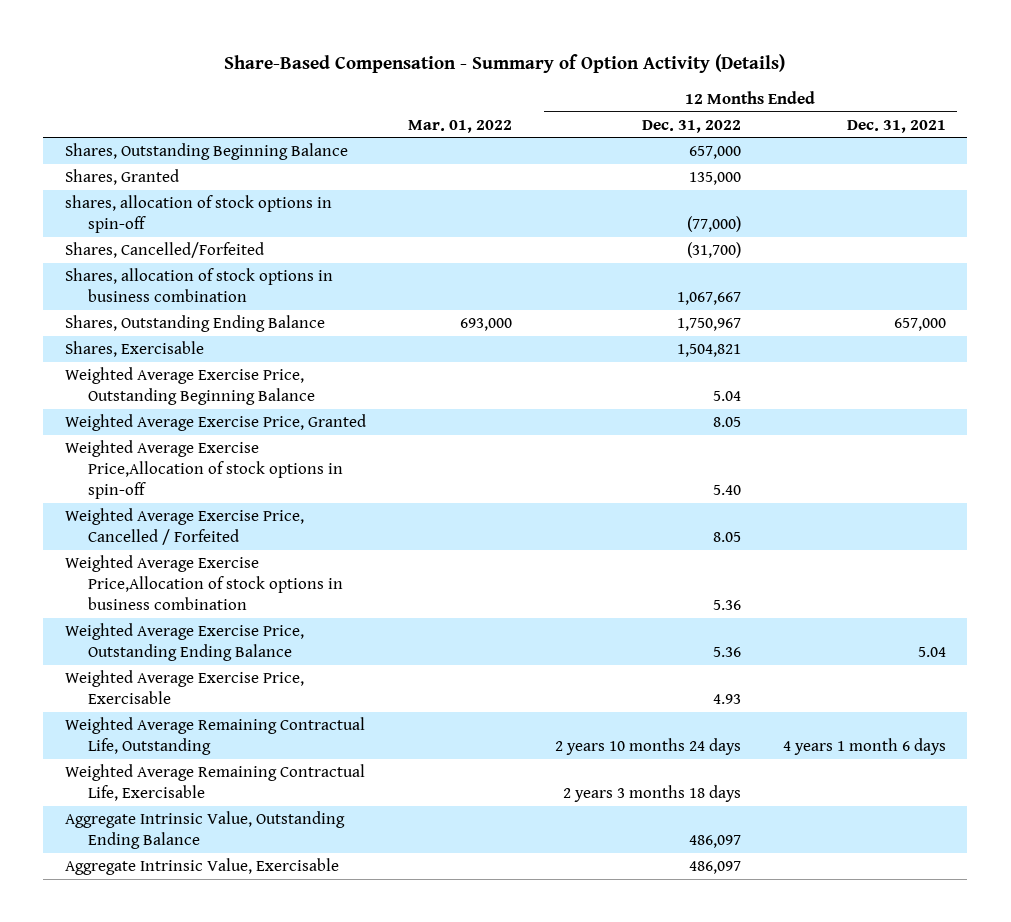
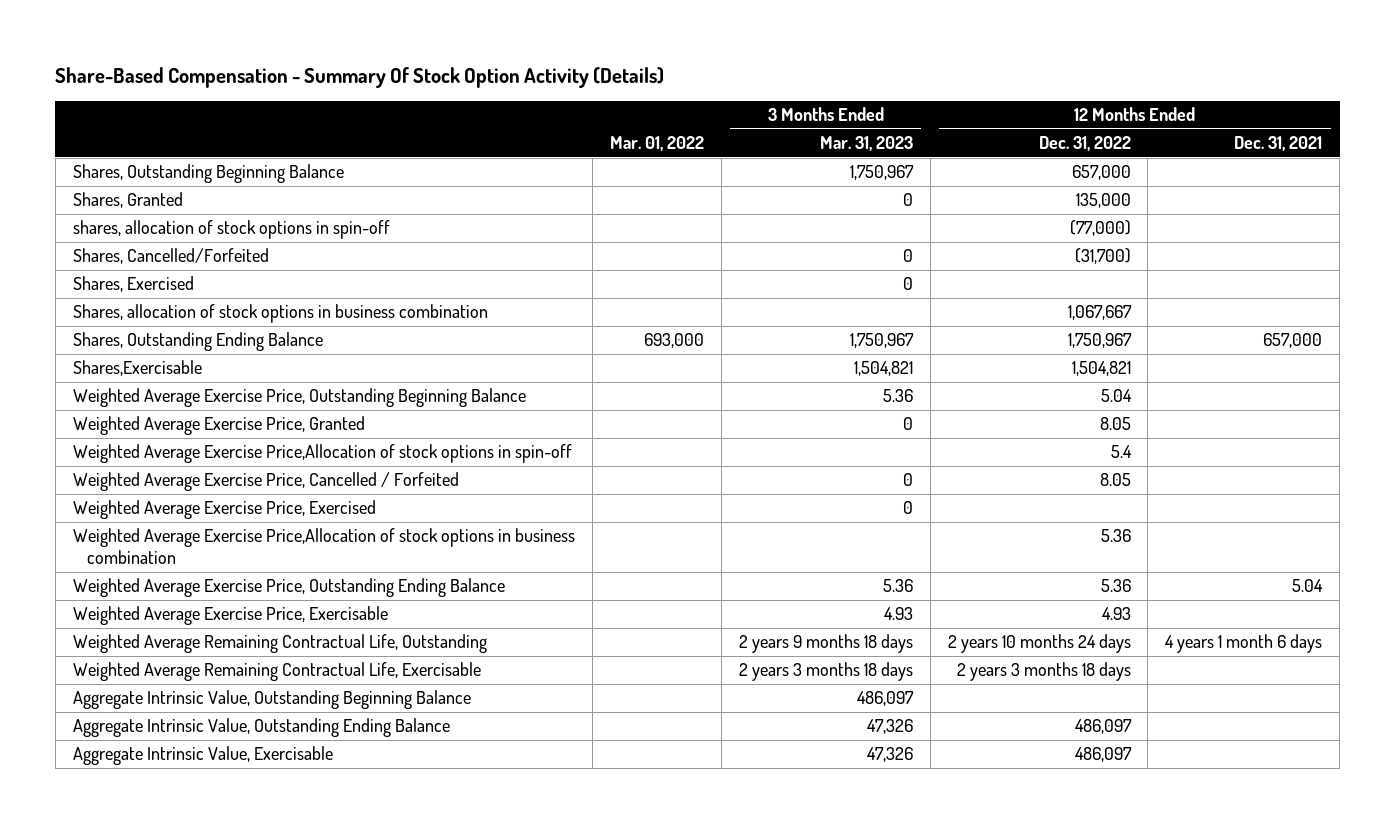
- Share-Based Compensation - Summary of Option Activity (Details)
+ Share-Based Compensation - Summary Of Stock Option Activity (Details)
- | Mar. 01, 2022 | 12 Months Ended Dec. 31, 2022 | 12 Months Ended Dec. 31, 2021
+ | Mar. 01, 2022 | 3 Months Ended Mar. 31, 2023 | 12 Months Ended Dec. 31, 2022 | 12 Months Ended Dec. 31, 2021
+ Shares, Exercised | | 0 | |
- Shares, Exercisable | | 1,504,821 |
+ Shares,Exercisable | | 1,504,821 | 1,504,821 |
- Weighted Average Exercise Price,Allocation of stock options in spin-off | | 5.40 |
+ Weighted Average Exercise Price,Allocation of stock options in spin-off | | | 5.4 |
+ Weighted Average Exercise Price, Exercised | | 0 | |
+ Aggregate Intrinsic Value, Outstanding Beginning Balance | | 486,097 | |

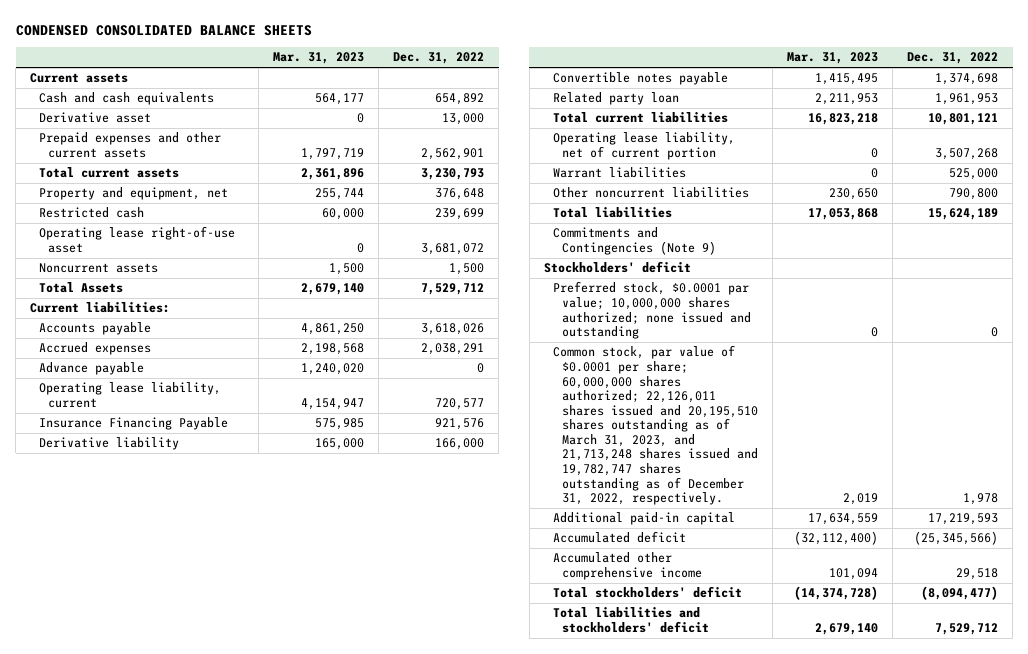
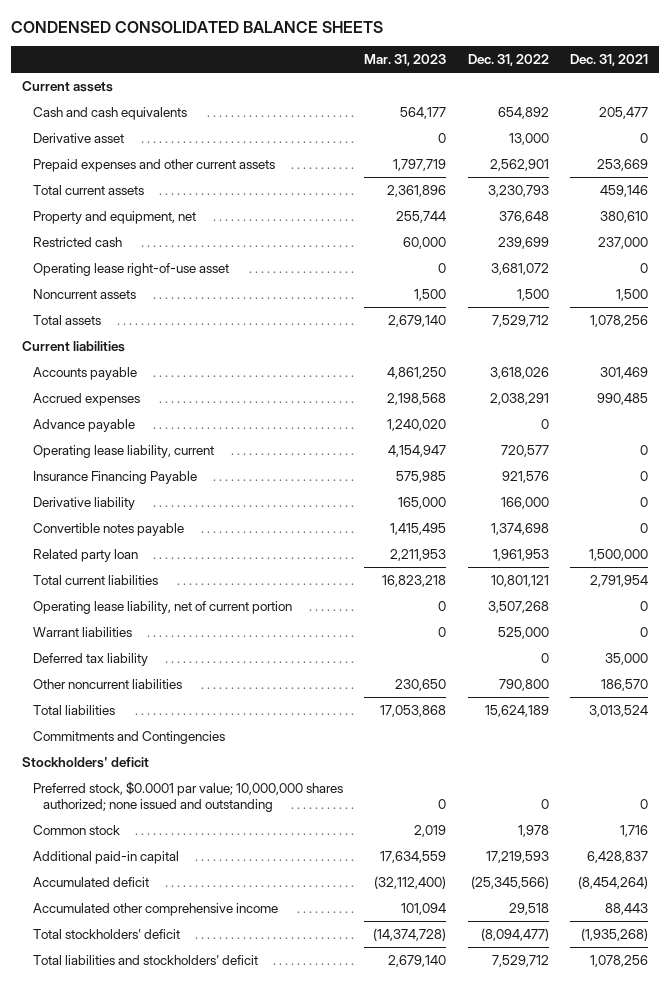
- | Mar. 31, 2023 | Dec. 31, 2022
+ | Mar. 31, 2023 | Dec. 31, 2022 | Dec. 31, 2021
- Total Assets | 2,679,140 | 7,529,712
- Current liabilities:
+ Total assets | 2,679,140 | 7,529,712 | 1,078,256
+ Current liabilities
+ Deferred tax liability | | 0 | 35,000
- Commitments and Contingencies (Note 9)
+ Commitments and Contingencies
- Common stock, par value of $0.0001 per share; 60,000,000 shares authorized; 22,126,011 shares issued and 20,195,510 shares outstanding as of March 31, 2023, and 21,713,248 shares issued and 19,782,747 shares outstanding as of December 31, 2022, respectively. | 2,019 | 1,978
+ Common stock | 2,019 | 1,978 | 1,716

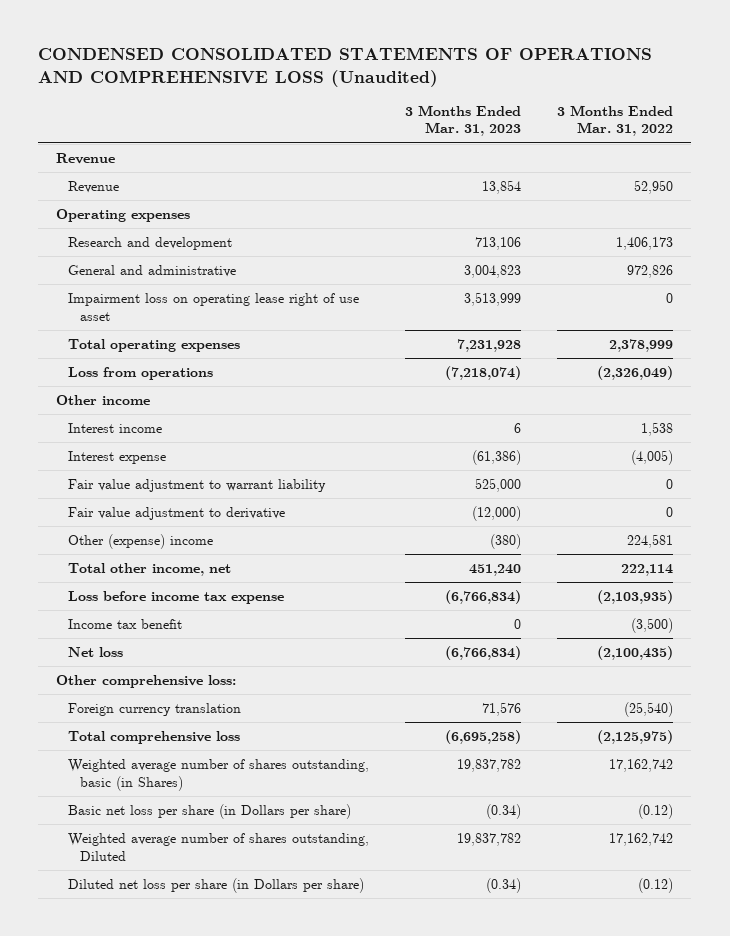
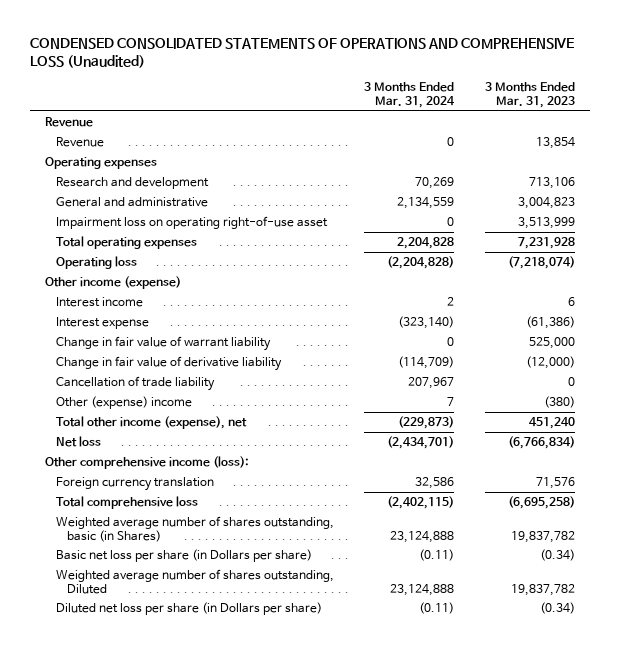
- | 3 Months Ended Mar. 31, 2023 | 3 Months Ended Mar. 31, 2022
+ | 3 Months Ended Mar. 31, 2024 | 3 Months Ended Mar. 31, 2023
- Impairment loss on operating lease right of use asset | 3,513,999 | 0
+ Impairment loss on operating right-of-use asset | 0 | 3,513,999
- Loss from operations | (7,218,074) | (2,326,049)
- Other income
+ Operating loss | (2,204,828) | (7,218,074)
+ Other income (expense)
- Fair value adjustment to warrant liability | 525,000 | 0
- Fair value adjustment to derivative | (12,000) | 0
+ Change in fair value of warrant liability | 0 | 525,000
+ Change in fair value of derivative liability | (114,709) | (12,000)
+ Cancellation of trade liability | 207,967 | 0
- Total other income, net | 451,240 | 222,114
- Loss before income tax expense | (6,766,834) | (2,103,935)
- Income tax benefit | 0 | (3,500)
+ Total other income (expense), net | (229,873) | 451,240
- Other comprehensive loss:
+ Other comprehensive income (loss):

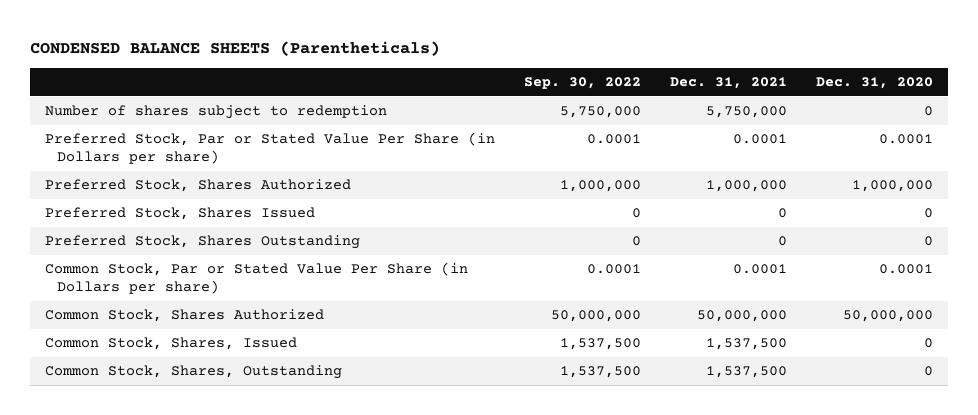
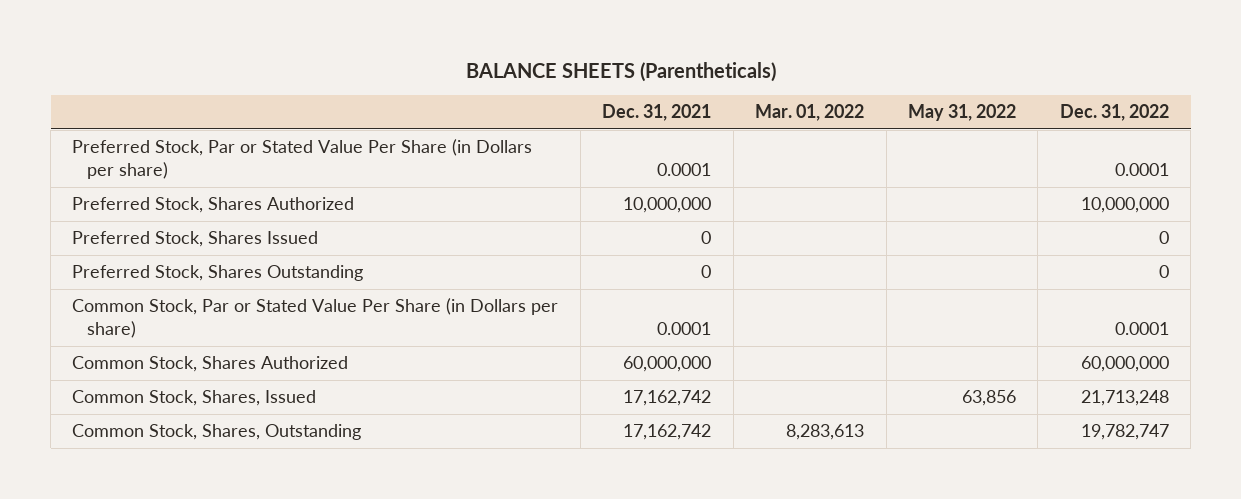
- CONDENSED BALANCE SHEETS (Parentheticals)
+ BALANCE SHEETS (Parentheticals)
- | Sep. 30, 2022 | Dec. 31, 2021 | Dec. 31, 2020
+ | Dec. 31, 2021 | Mar. 01, 2022 | May 31, 2022 | Dec. 31, 2022
- Number of shares subject to redemption | 5,750,000 | 5,750,000 | 0
- Preferred Stock, Shares Authorized | 1,000,000 | 1,000,000 | 1,000,000
+ Preferred Stock, Shares Authorized | 10,000,000 | | | 10,000,000
- Common Stock, Shares Authorized | 50,000,000 | 50,000,000 | 50,000,000
- Common Stock, Shares, Issued | 1,537,500 | 1,537,500 | 0
- Common Stock, Shares, Outstanding | 1,537,500 | 1,537,500 | 0
+ Common Stock, Shares Authorized | 60,000,000 | | | 60,000,000
+ Common Stock, Shares, Issued | 17,162,742 | | 63,856 | 21,713,248
+ Common Stock, Shares, Outstanding | 17,162,742 | 8,283,613 | | 19,782,747

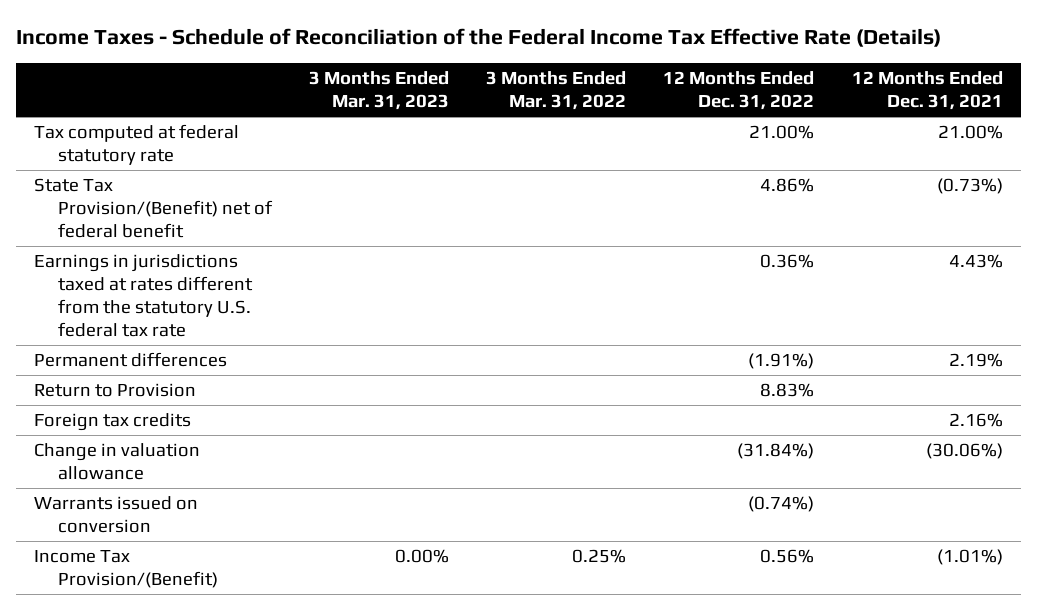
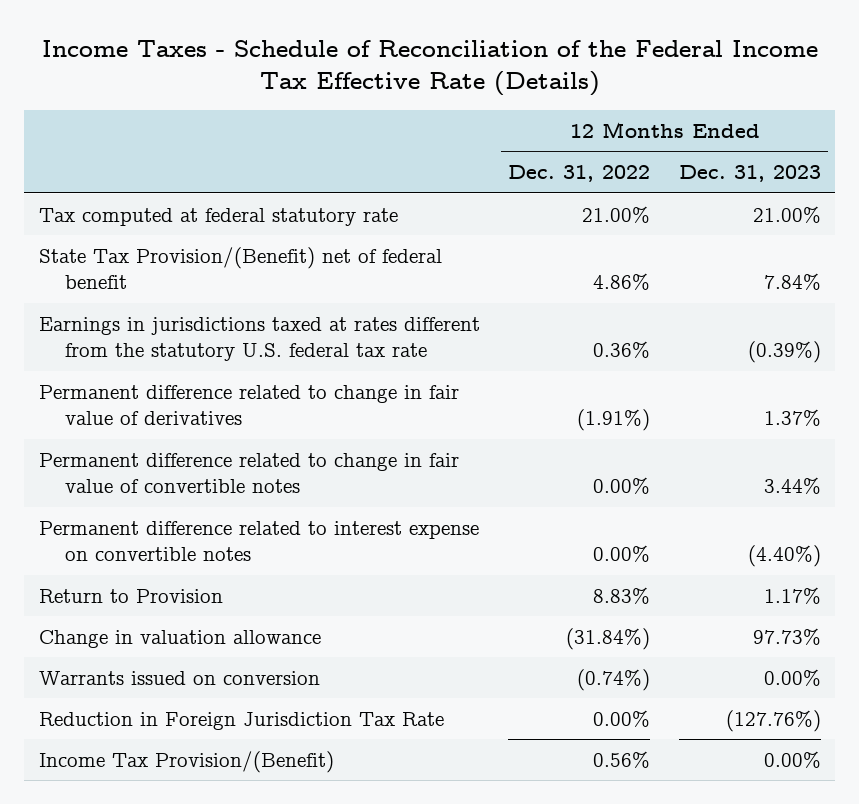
- | 3 Months Ended Mar. 31, 2023 | 3 Months Ended Mar. 31, 2022 | 12 Months Ended Dec. 31, 2022 | 12 Months Ended Dec. 31, 2021
+ | 12 Months Ended Dec. 31, 2022 | 12 Months Ended Dec. 31, 2023
- Permanent differences | | | (1.91%) | 2.19%
+ Permanent difference related to change in fair value of derivatives | (1.91%) | 1.37%
+ Permanent difference related to change in fair value of convertible notes | 0.00% | 3.44%
+ Permanent difference related to interest expense on convertible notes | 0.00% | (4.40%)
- Foreign tax credits | | | | 2.16%
+ Reduction in Foreign Jurisdiction Tax Rate | 0.00% | (127.76%)

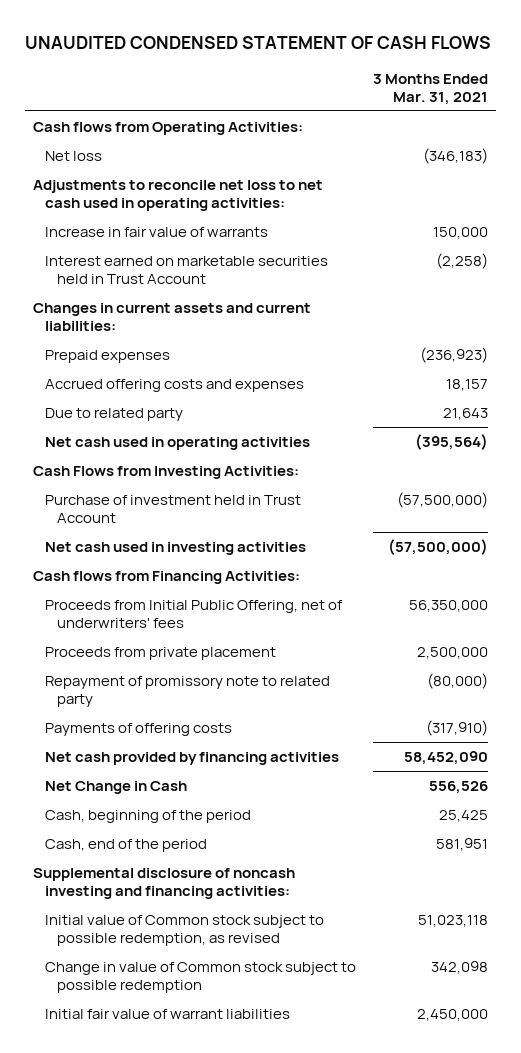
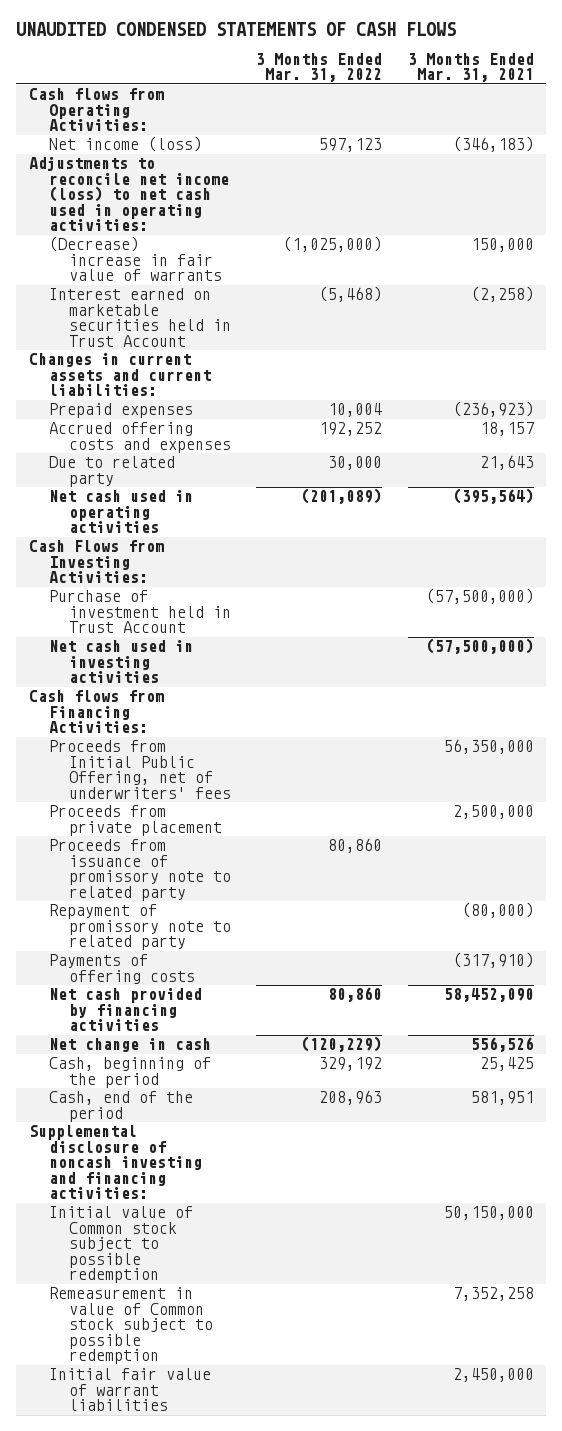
- UNAUDITED CONDENSED STATEMENT OF CASH FLOWS
+ UNAUDITED CONDENSED STATEMENTS OF CASH FLOWS
- | 3 Months Ended Mar. 31, 2021
+ | 3 Months Ended Mar. 31, 2022 | 3 Months Ended Mar. 31, 2021
- Net loss | (346,183)
- Adjustments to reconcile net loss to net cash used in operating activities:
- Increase in fair value of warrants | 150,000
+ Net income (loss) | 597,123 | (346,183)
+ Adjustments to reconcile net income (loss) to net cash used in operating activities:
+ (Decrease) increase in fair value of warrants | (1,025,000) | 150,000
+ Proceeds from issuance of promissory note to related party | 80,860 |
- Net Change in Cash | 556,526
+ Net change in cash | (120,229) | 556,526
- Initial value of Common stock subject to possible redemption, as revised | 51,023,118
- Change in value of Common stock subject to possible redemption | 342,098
+ Initial value of Common stock subject to possible redemption | | 50,150,000
+ Remeasurement in value of Common stock subject to possible redemption | | 7,352,258

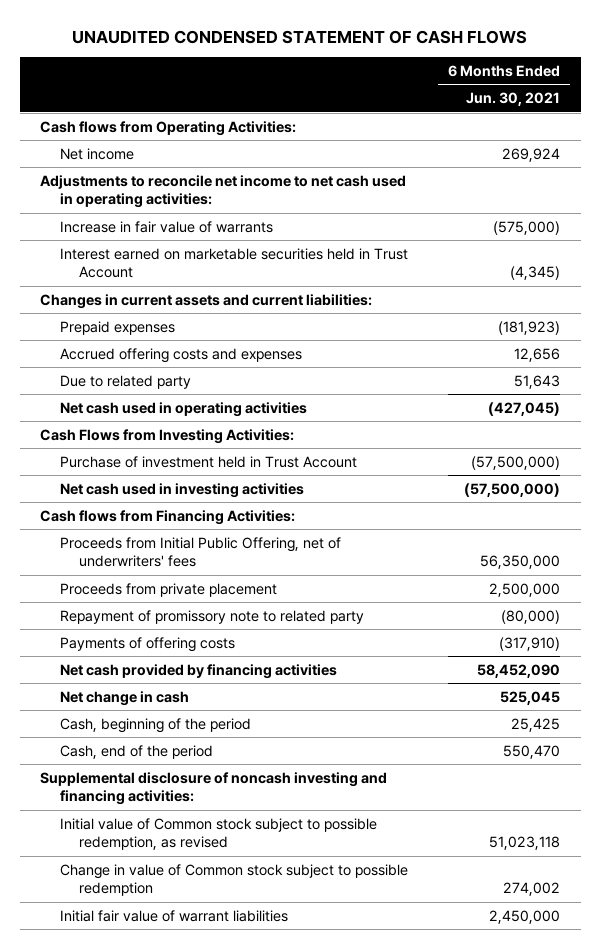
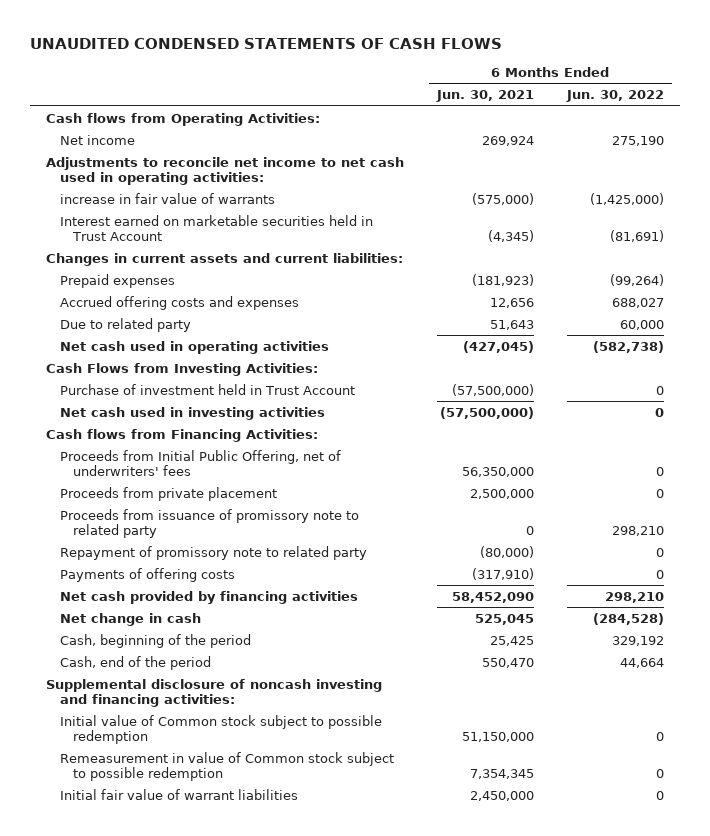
- UNAUDITED CONDENSED STATEMENT OF CASH FLOWS
+ UNAUDITED CONDENSED STATEMENTS OF CASH FLOWS
- | 6 Months Ended Jun. 30, 2021
+ | 6 Months Ended Jun. 30, 2021 | 6 Months Ended Jun. 30, 2022
- Increase in fair value of warrants | (575,000)
+ increase in fair value of warrants | (575,000) | (1,425,000)
+ Proceeds from issuance of promissory note to related party | 0 | 298,210
- Initial value of Common stock subject to possible redemption, as revised | 51,023,118
- Change in value of Common stock subject to possible redemption | 274,002
+ Initial value of Common stock subject to possible redemption | 51,150,000 | 0
+ Remeasurement in value of Common stock subject to possible redemption | 7,354,345 | 0

